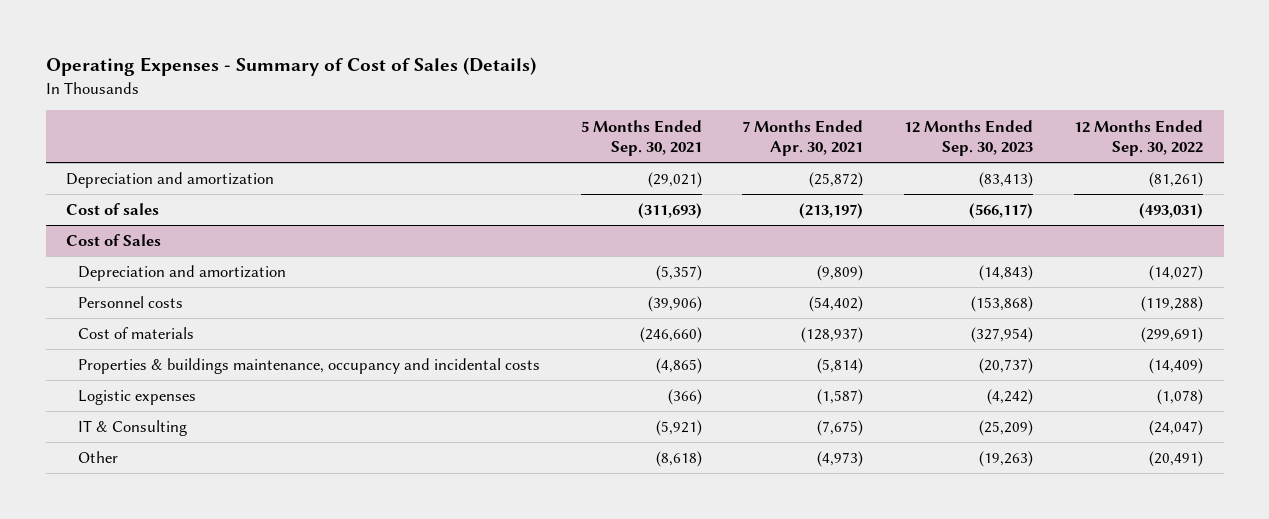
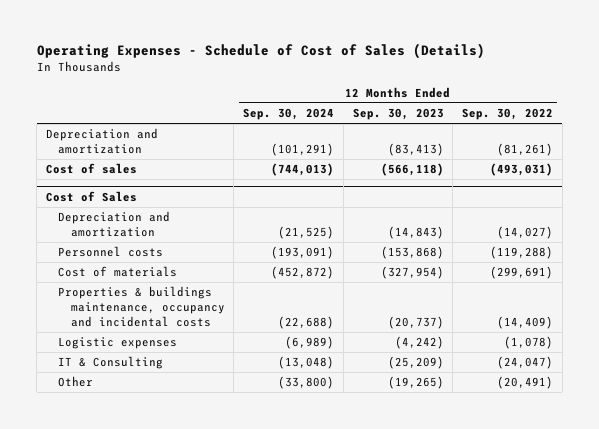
- Operating Expenses - Summary of Cost of Sales (Details)
+ Operating Expenses - Schedule of Cost of Sales (Details)
- | 5 Months Ended Sep. 30, 2021 | 7 Months Ended Apr. 30, 2021 | 12 Months Ended Sep. 30, 2023 | 12 Months Ended Sep. 30, 2022
+ | 12 Months Ended Sep. 30, 2024 | 12 Months Ended Sep. 30, 2023 | 12 Months Ended Sep. 30, 2022
- Cost of sales | (311,693) | (213,197) | (566,117) | (493,031)
+ Cost of sales | (744,013) | (566,118) | (493,031)
@ Cost of Sales
- Other | (8,618) | (4,973) | (19,263) | (20,491)
+ Other | (33,800) | (19,265) | (20,491)

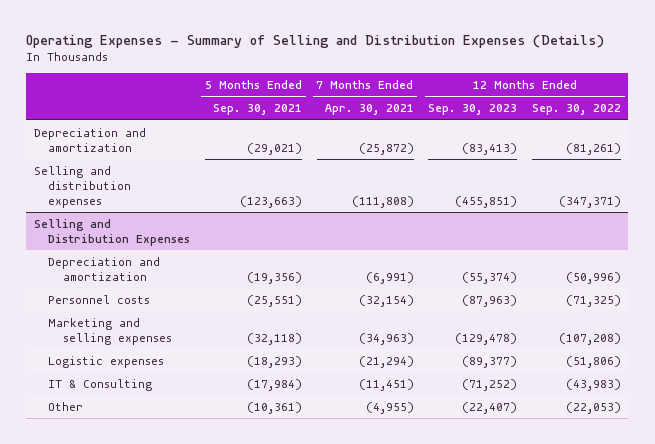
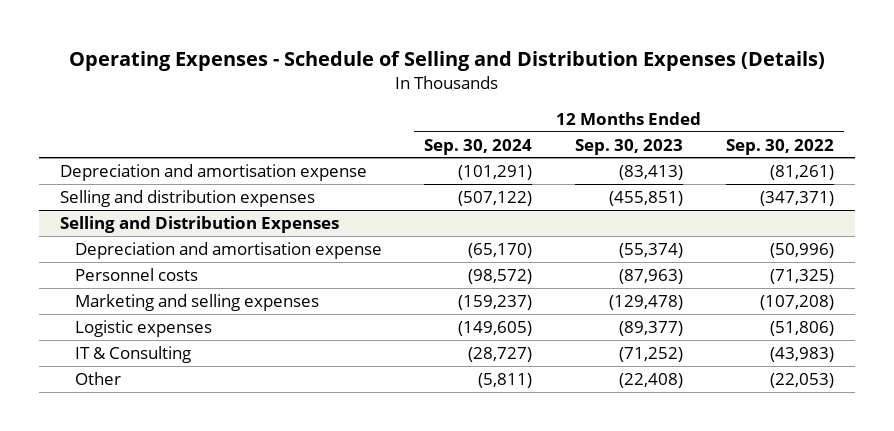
- Operating Expenses - Summary of Selling and Distribution Expenses (Details)
+ Operating Expenses - Schedule of Selling and Distribution Expenses (Details)
- | 5 Months Ended Sep. 30, 2021 | 7 Months Ended Apr. 30, 2021 | 12 Months Ended Sep. 30, 2023 | 12 Months Ended Sep. 30, 2022
+ | 12 Months Ended Sep. 30, 2024 | 12 Months Ended Sep. 30, 2023 | 12 Months Ended Sep. 30, 2022
- Depreciation and amortization | (29,021) | (25,872) | (83,413) | (81,261)
+ Depreciation and amortisation expense | (101,291) | (83,413) | (81,261)
@ Selling and Distribution Expenses
- Depreciation and amortization | (19,356) | (6,991) | (55,374) | (50,996)
+ Depreciation and amortisation expense | (65,170) | (55,374) | (50,996)
- Other | (10,361) | (4,955) | (22,407) | (22,053)
+ Other | (5,811) | (22,408) | (22,053)

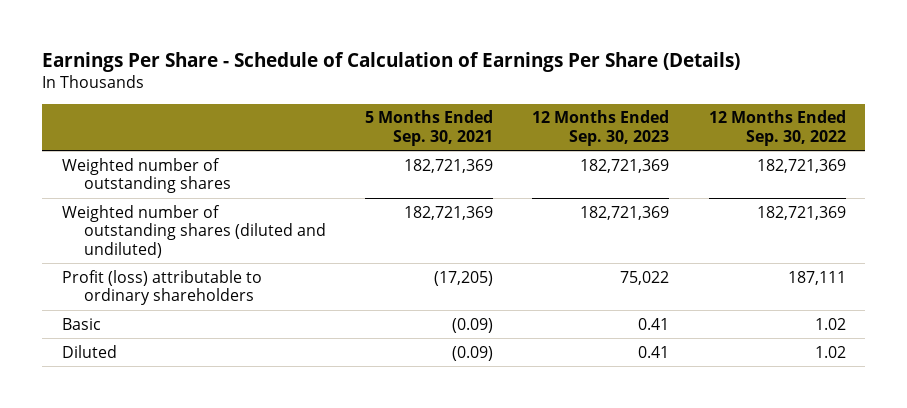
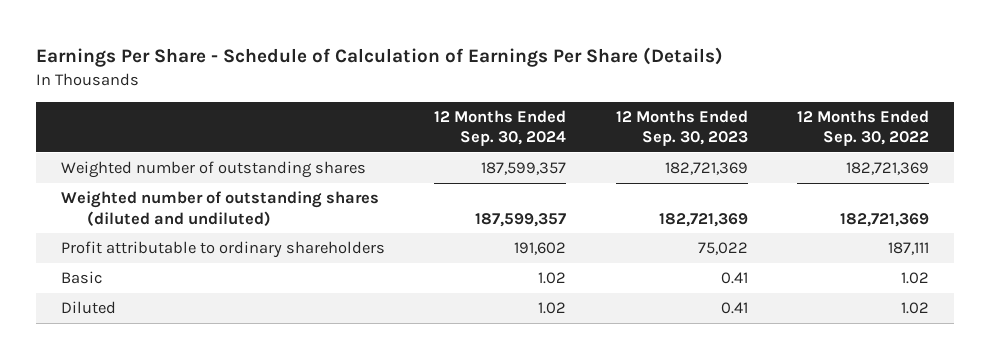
- | 5 Months Ended Sep. 30, 2021 | 12 Months Ended Sep. 30, 2023 | 12 Months Ended Sep. 30, 2022
+ | 12 Months Ended Sep. 30, 2024 | 12 Months Ended Sep. 30, 2023 | 12 Months Ended Sep. 30, 2022
- Profit (loss) attributable to ordinary shareholders | (17,205) | 75,022 | 187,111
+ Profit attributable to ordinary shareholders | 191,602 | 75,022 | 187,111

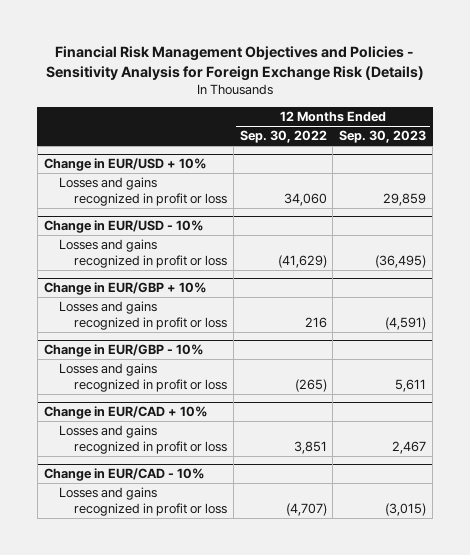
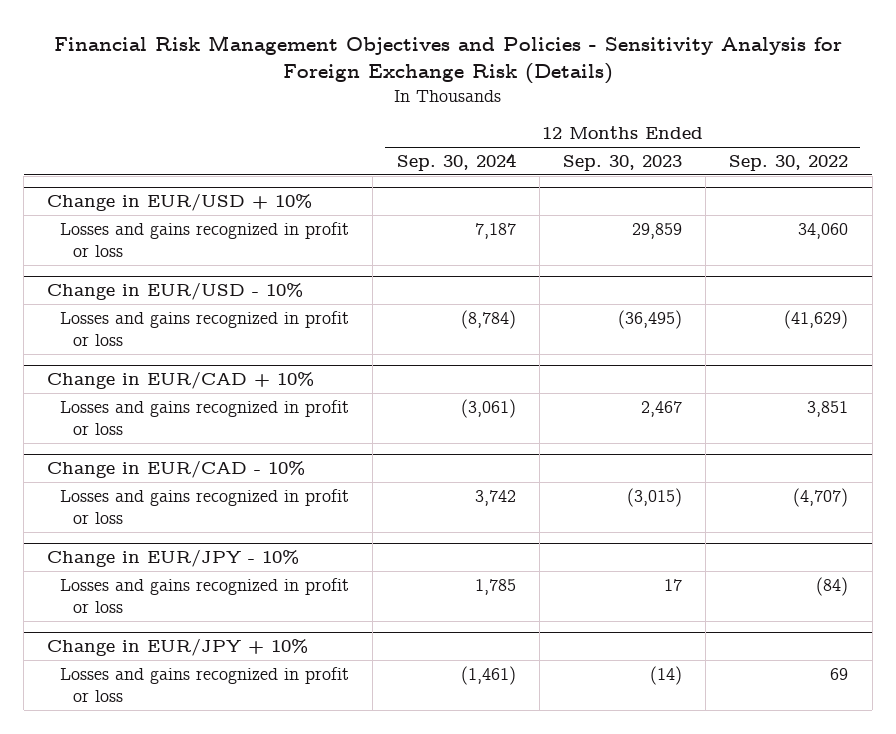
- | 12 Months Ended Sep. 30, 2022 | 12 Months Ended Sep. 30, 2023
+ | 12 Months Ended Sep. 30, 2024 | 12 Months Ended Sep. 30, 2023 | 12 Months Ended Sep. 30, 2022
- Change in EUR/GBP + 10%
- Losses and gains recognized in profit or loss | 216 | (4,591)
- Change in EUR/GBP - 10%
- Losses and gains recognized in profit or loss | (265) | 5,611
+ Change in EUR/JPY - 10%
+ Losses and gains recognized in profit or loss | 1,785 | 17 | (84)
+ Change in EUR/JPY + 10%
+ Losses and gains recognized in profit or loss | (1,461) | (14) | 69

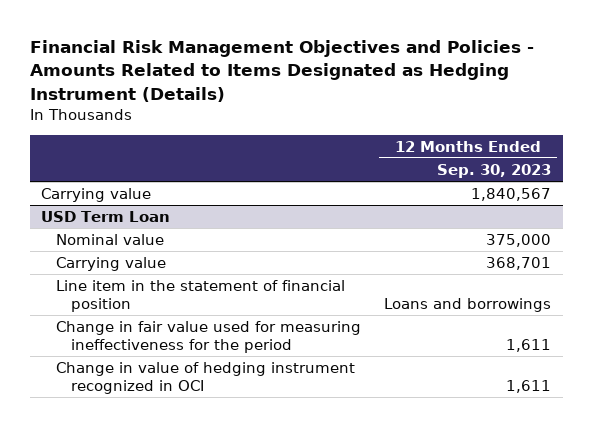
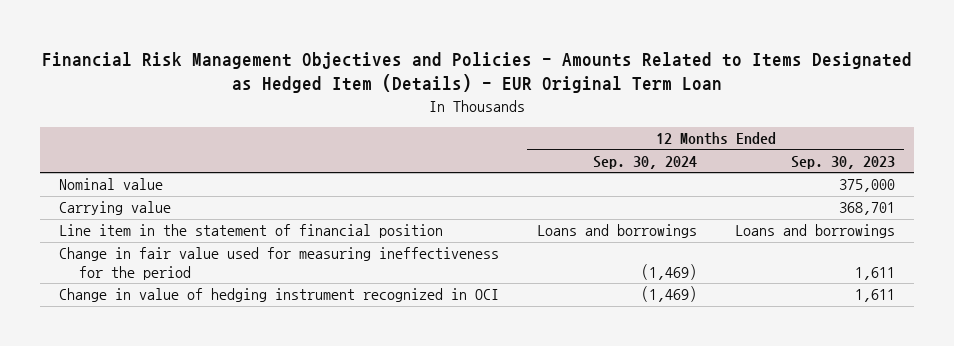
- Financial Risk Management Objectives and Policies - Amounts Related to Items Designated as Hedging Instrument (Details)
+ Financial Risk Management Objectives and Policies - Amounts Related to Items Designated as Hedged Item (Details) - EUR Original Term Loan
- | 12 Months Ended Sep. 30, 2023
+ | 12 Months Ended Sep. 30, 2024 | 12 Months Ended Sep. 30, 2023
- Carrying value | 1,840,567
- USD Term Loan

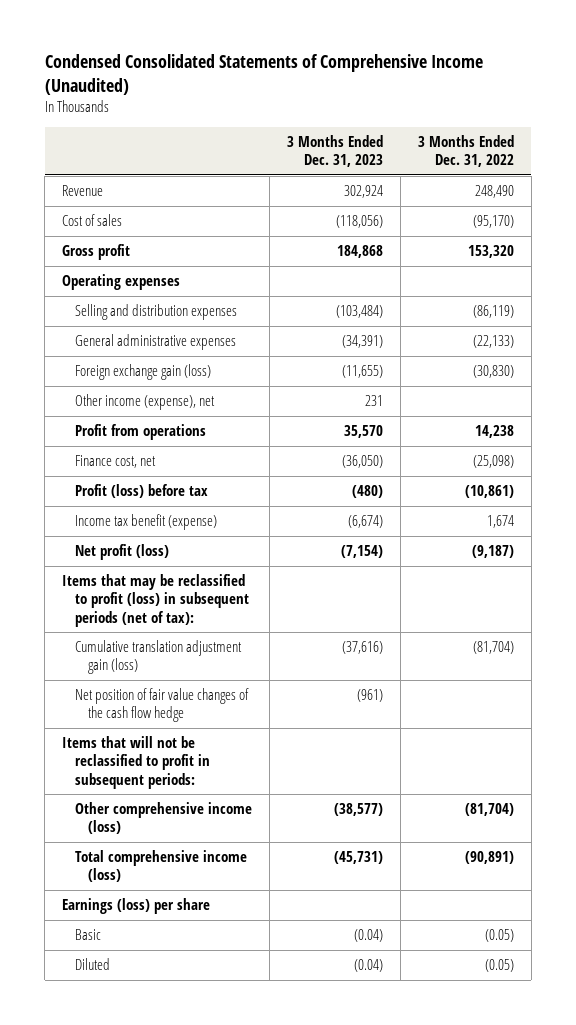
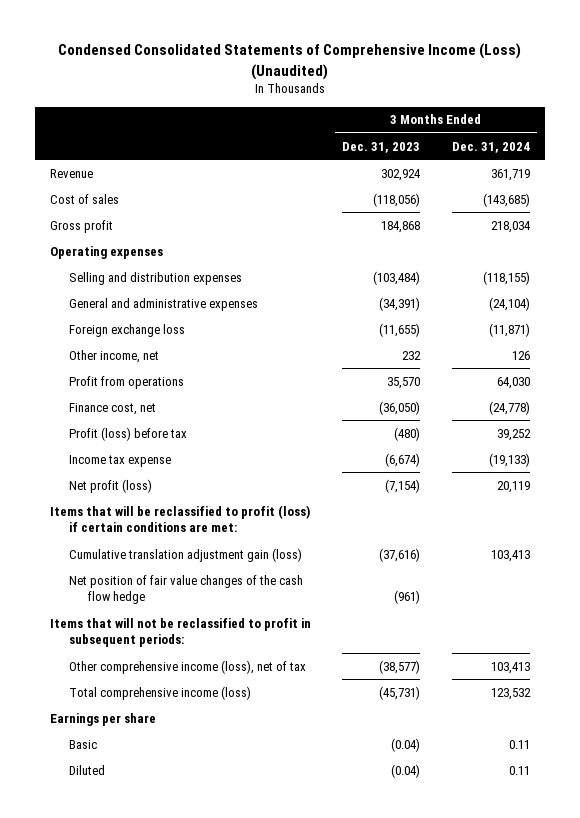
- Condensed Consolidated Statements of Comprehensive Income (Unaudited)
+ Condensed Consolidated Statements of Comprehensive Income (Loss) (Unaudited)
- | 3 Months Ended Dec. 31, 2023 | 3 Months Ended Dec. 31, 2022
+ | 3 Months Ended Dec. 31, 2023 | 3 Months Ended Dec. 31, 2024
- General administrative expenses | (34,391) | (22,133)
- Foreign exchange gain (loss) | (11,655) | (30,830)
- Other income (expense), net | 231 |
+ General and administrative expenses | (34,391) | (24,104)
+ Foreign exchange loss | (11,655) | (11,871)
+ Other income, net | 232 | 126
- Income tax benefit (expense) | (6,674) | 1,674
+ Income tax expense | (6,674) | (19,133)
- Items that may be reclassified to profit (loss) in subsequent periods (net of tax):
+ Items that will be reclassified to profit (loss) if certain conditions are met:
- Other comprehensive income (loss) | (38,577) | (81,704)
+ Other comprehensive income (loss), net of tax | (38,577) | 103,413
- Earnings (loss) per share
+ Earnings per share

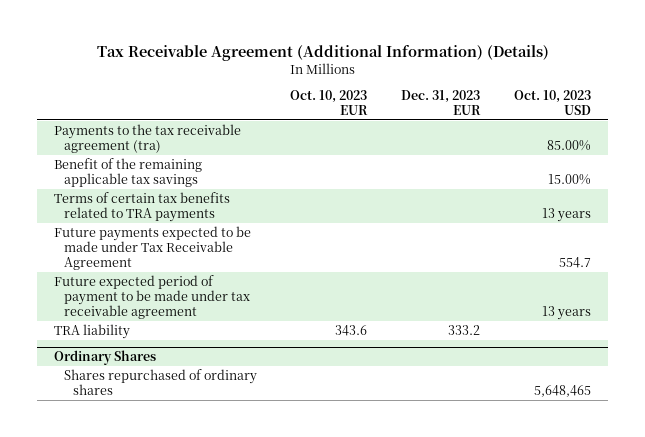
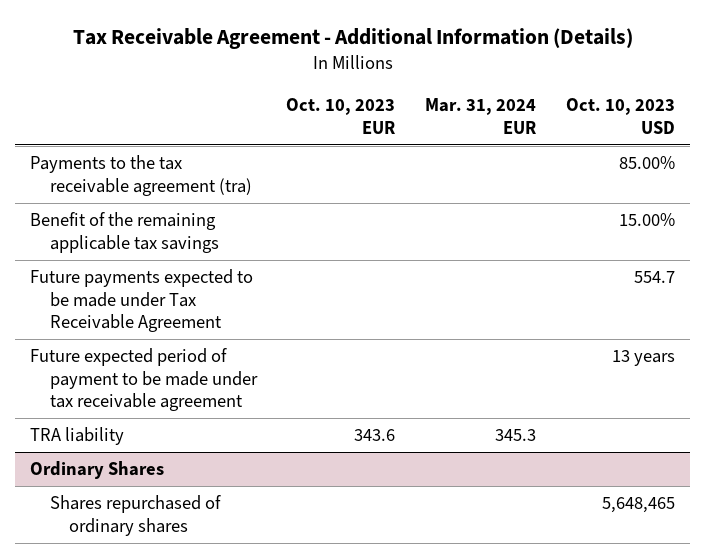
- Tax Receivable Agreement (Additional Information) (Details)
+ Tax Receivable Agreement - Additional Information (Details)
- | Oct. 10, 2023 EUR | Dec. 31, 2023 EUR | Oct. 10, 2023 USD
+ | Oct. 10, 2023 EUR | Mar. 31, 2024 EUR | Oct. 10, 2023 USD
- Terms of certain tax benefits related to TRA payments | | | 13 years

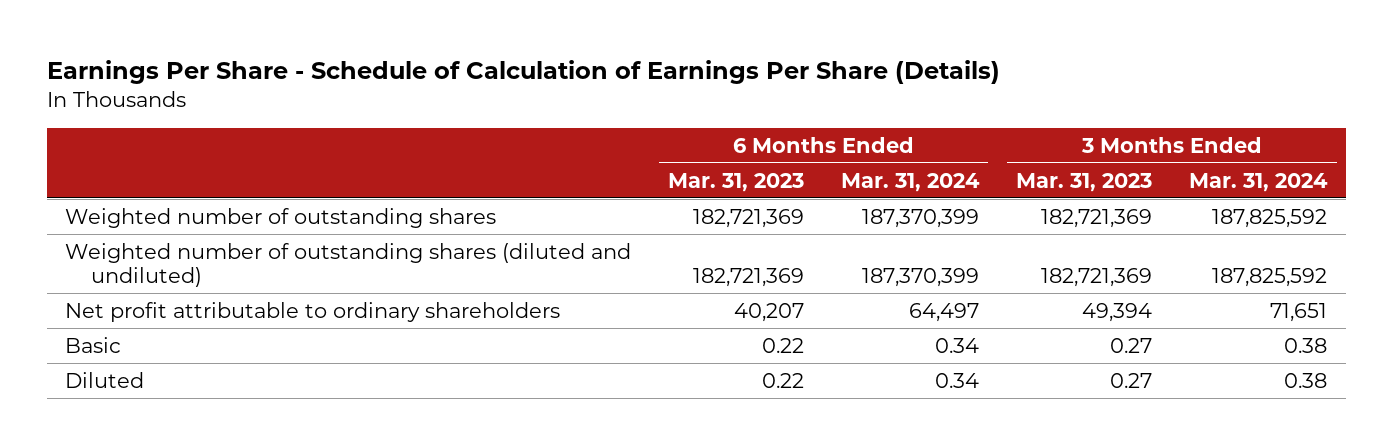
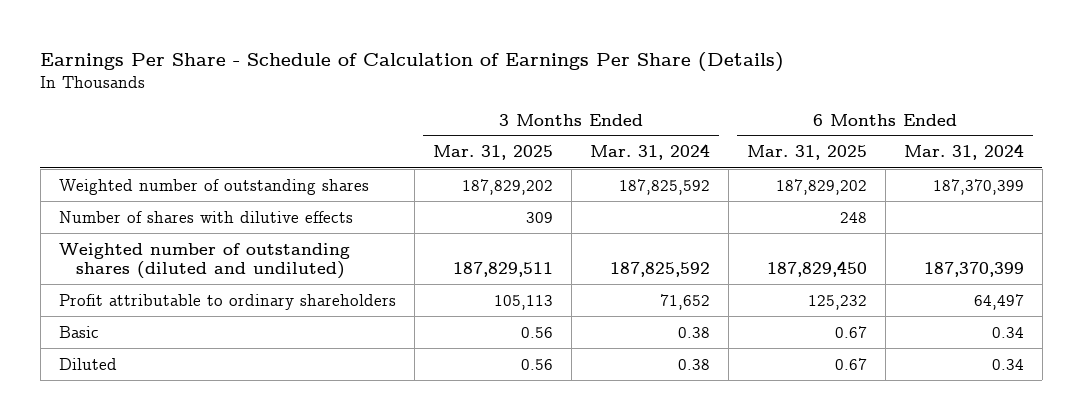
- | 6 Months Ended Mar. 31, 2023 | 6 Months Ended Mar. 31, 2024 | 3 Months Ended Mar. 31, 2023 | 3 Months Ended Mar. 31, 2024
+ | 3 Months Ended Mar. 31, 2025 | 3 Months Ended Mar. 31, 2024 | 6 Months Ended Mar. 31, 2025 | 6 Months Ended Mar. 31, 2024
+ Number of shares with dilutive effects | 309 | | 248 |
- Net profit attributable to ordinary shareholders | 40,207 | 64,497 | 49,394 | 71,651
+ Profit attributable to ordinary shareholders | 105,113 | 71,652 | 125,232 | 64,497

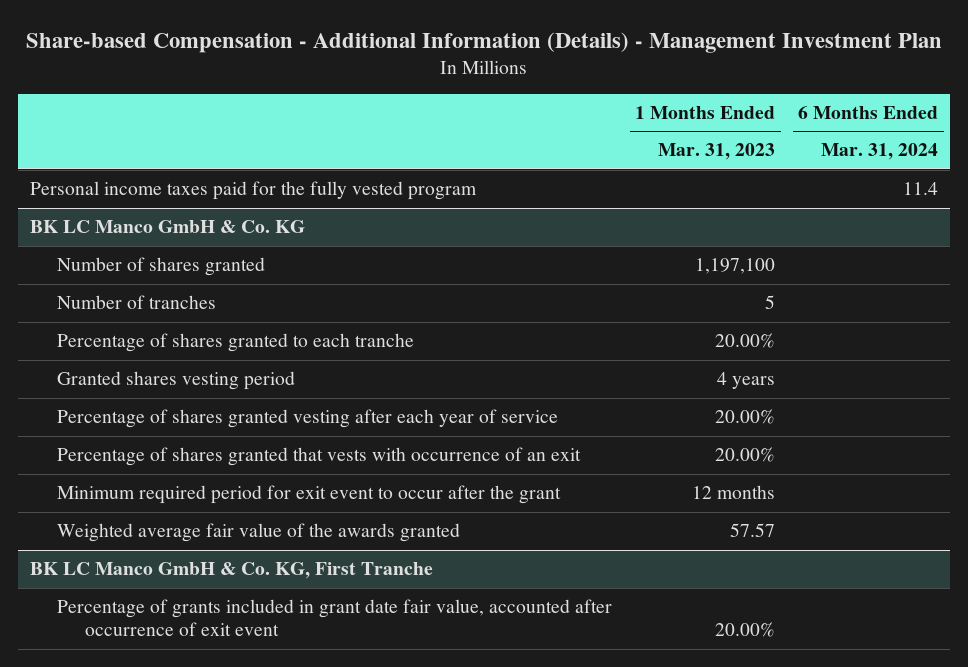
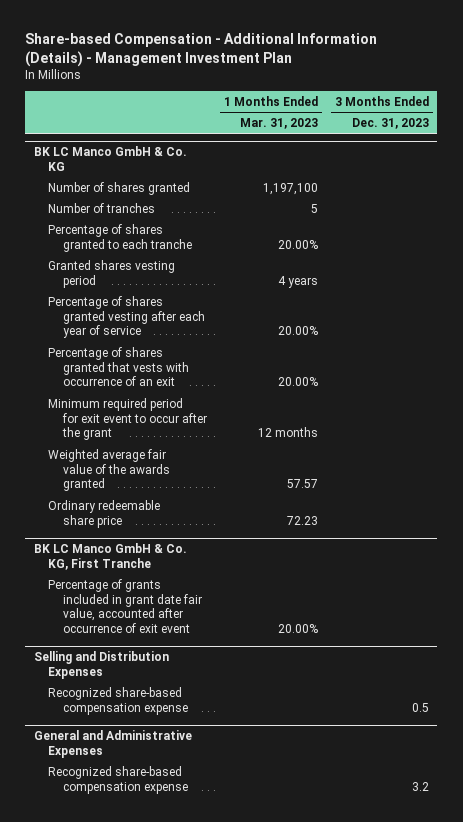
- | 1 Months Ended Mar. 31, 2023 | 6 Months Ended Mar. 31, 2024
+ | 1 Months Ended Mar. 31, 2023 | 3 Months Ended Dec. 31, 2023
- Personal income taxes paid for the fully vested program | | 11.4
@ BK LC Manco GmbH & Co. KG
+ Ordinary redeemable share price | 72.23 |
+ Selling and Distribution Expenses
+ Recognized share-based compensation expense | | 0.5
+ General and Administrative Expenses
+ Recognized share-based compensation expense | | 3.2

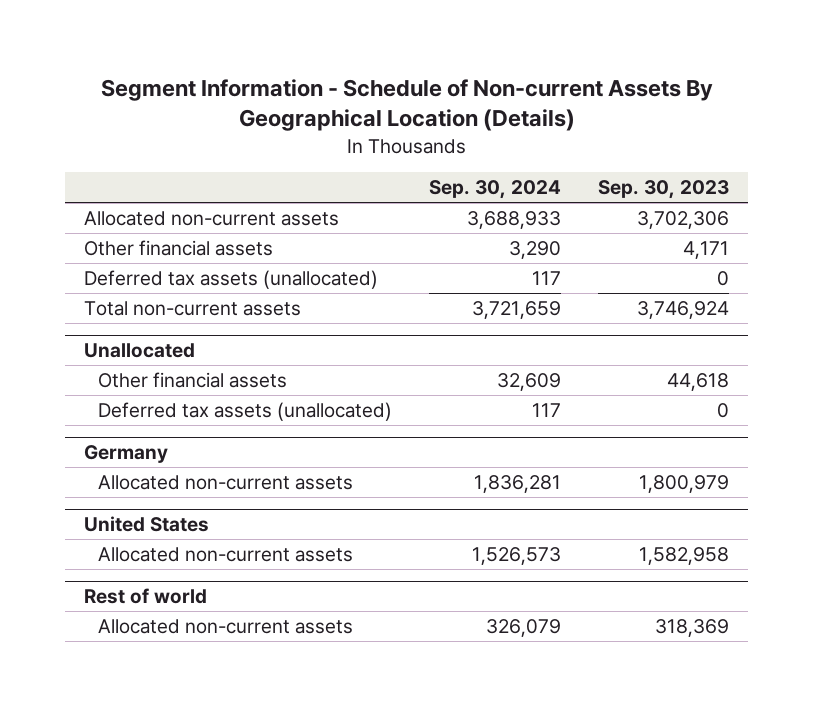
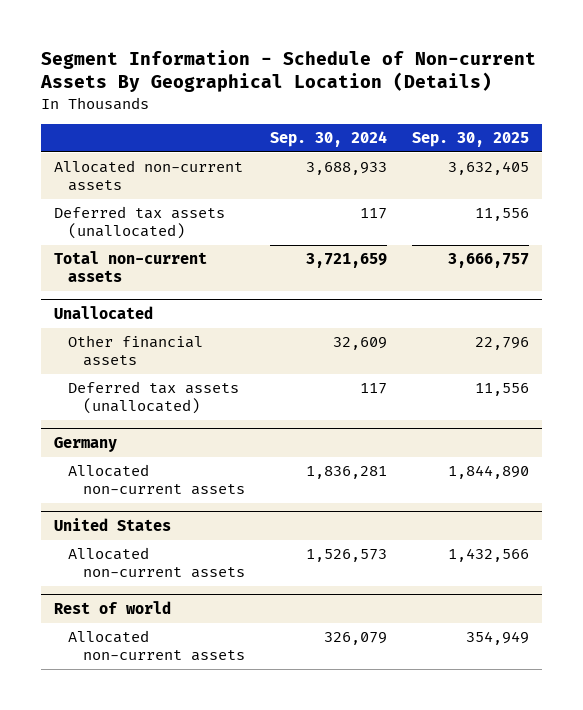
- | Sep. 30, 2024 | Sep. 30, 2023
+ | Sep. 30, 2024 | Sep. 30, 2025
- Other financial assets | 3,290 | 4,171

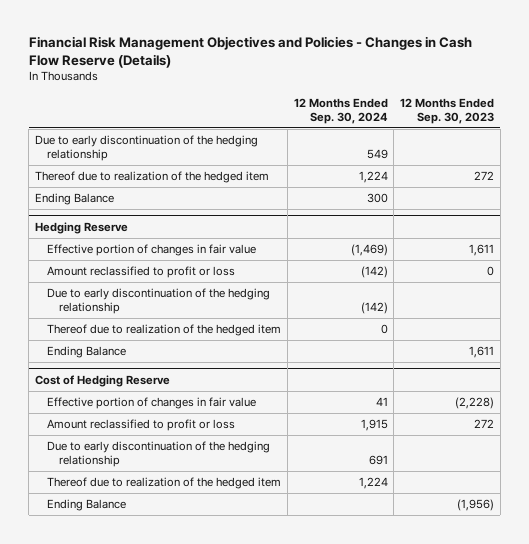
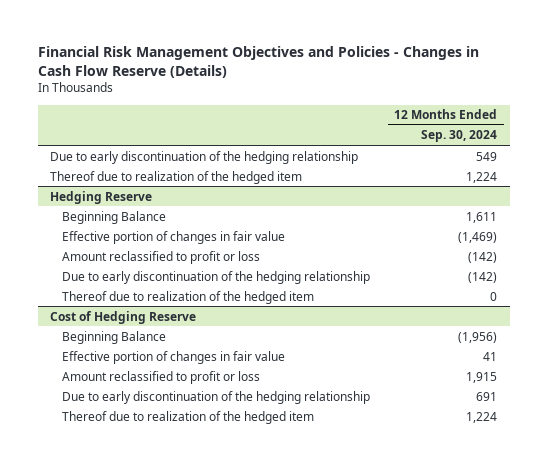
- | 12 Months Ended Sep. 30, 2024 | 12 Months Ended Sep. 30, 2023
+ | 12 Months Ended Sep. 30, 2024
- Ending Balance | 300 |
@ Hedging Reserve
+ Beginning Balance | 1,611
- Ending Balance | | 1,611
@ Cost of Hedging Reserve
+ Beginning Balance | (1,956)
- Ending Balance | | (1,956)

